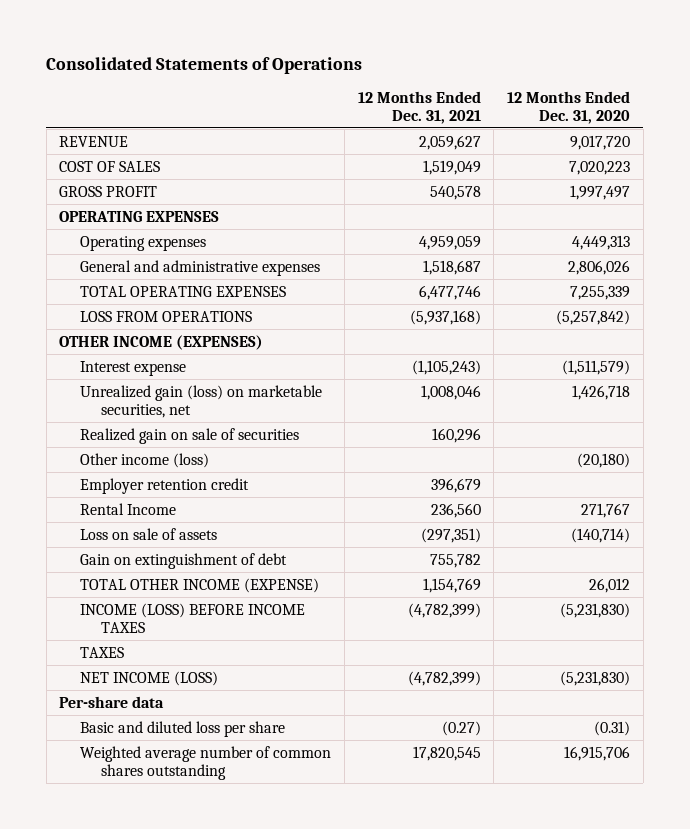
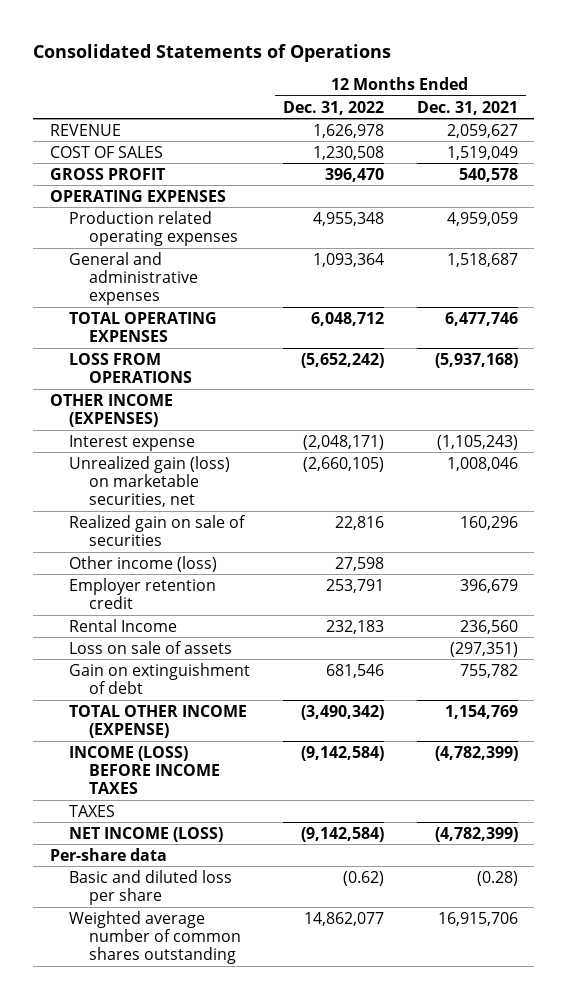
- | 12 Months Ended Dec. 31, 2021 | 12 Months Ended Dec. 31, 2020
+ | 12 Months Ended Dec. 31, 2022 | 12 Months Ended Dec. 31, 2021
- Operating expenses | 4,959,059 | 4,449,313
+ Production related operating expenses | 4,955,348 | 4,959,059
- Basic and diluted loss per share | (0.27) | (0.31)
- Weighted average number of common shares outstanding | 17,820,545 | 16,915,706
+ Basic and diluted loss per share | (0.62) | (0.28)
+ Weighted average number of common shares outstanding | 14,862,077 | 16,915,706

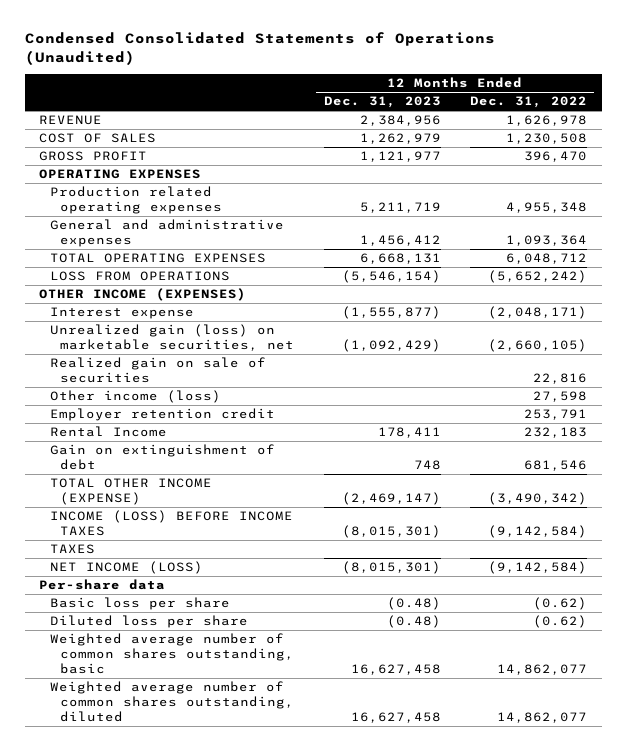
- Consolidated Statements of Operations
+ Condensed Consolidated Statements of Operations (Unaudited)
- | 12 Months Ended Dec. 31, 2022 | 12 Months Ended Dec. 31, 2021
+ | 12 Months Ended Dec. 31, 2023 | 12 Months Ended Dec. 31, 2022
- Loss on sale of assets | | (297,351)
- Basic and diluted loss per share | (0.62) | (0.28)
- Weighted average number of common shares outstanding | 14,862,077 | 16,915,706
+ Basic loss per share | (0.48) | (0.62)
+ Diluted loss per share | (0.48) | (0.62)
+ Weighted average number of common shares outstanding, basic | 16,627,458 | 14,862,077
+ Weighted average number of common shares outstanding, diluted | 16,627,458 | 14,862,077

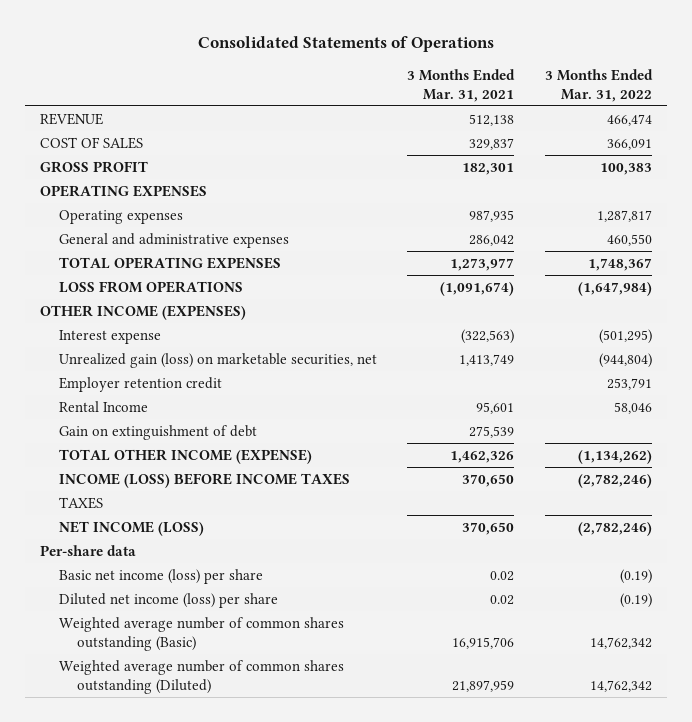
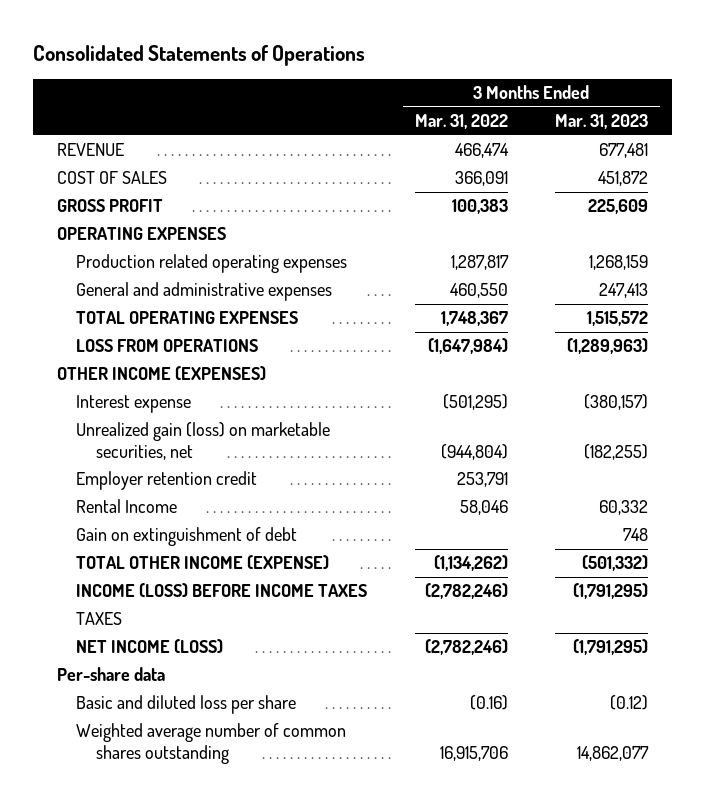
- | 3 Months Ended Mar. 31, 2021 | 3 Months Ended Mar. 31, 2022
+ | 3 Months Ended Mar. 31, 2022 | 3 Months Ended Mar. 31, 2023
- Operating expenses | 987,935 | 1,287,817
+ Production related operating expenses | 1,287,817 | 1,268,159
- Basic net income (loss) per share | 0.02 | (0.19)
- Diluted net income (loss) per share | 0.02 | (0.19)
- Weighted average number of common shares outstanding (Basic) | 16,915,706 | 14,762,342
- Weighted average number of common shares outstanding (Diluted) | 21,897,959 | 14,762,342
+ Basic and diluted loss per share | (0.16) | (0.12)
+ Weighted average number of common shares outstanding | 16,915,706 | 14,862,077

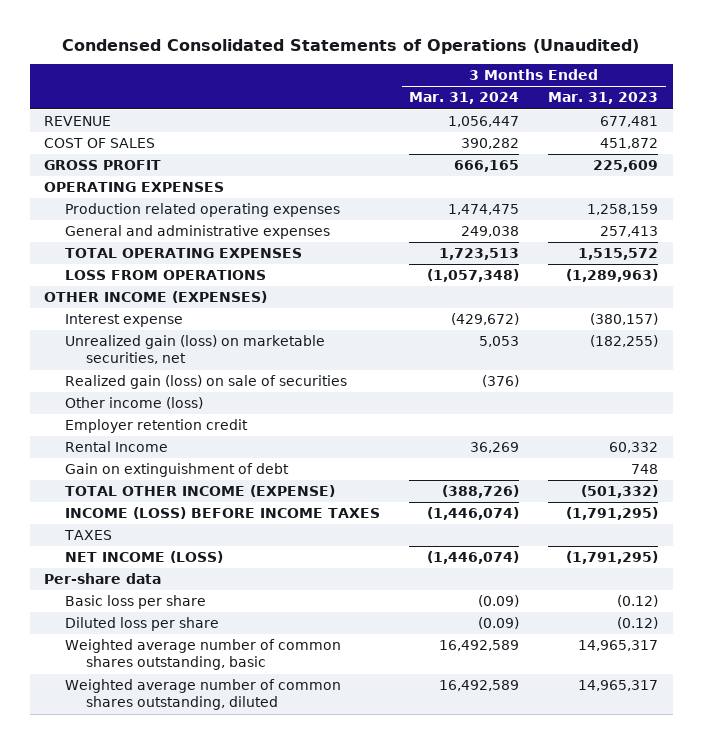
- Consolidated Statements of Operations
+ Condensed Consolidated Statements of Operations (Unaudited)
- | 3 Months Ended Mar. 31, 2022 | 3 Months Ended Mar. 31, 2023
+ | 3 Months Ended Mar. 31, 2024 | 3 Months Ended Mar. 31, 2023
- Production related operating expenses | 1,287,817 | 1,268,159
- General and administrative expenses | 460,550 | 247,413
+ Production related operating expenses | 1,474,475 | 1,258,159
+ General and administrative expenses | 249,038 | 257,413
+ Realized gain (loss) on sale of securities | (376) |
+ Other income (loss)
- Basic and diluted loss per share | (0.16) | (0.12)
- Weighted average number of common shares outstanding | 16,915,706 | 14,862,077
+ Basic loss per share | (0.09) | (0.12)
+ Diluted loss per share | (0.09) | (0.12)
+ Weighted average number of common shares outstanding, basic | 16,492,589 | 14,965,317
+ Weighted average number of common shares outstanding, diluted | 16,492,589 | 14,965,317

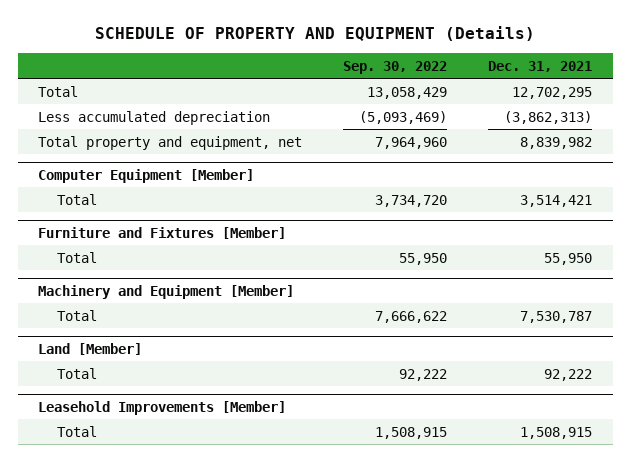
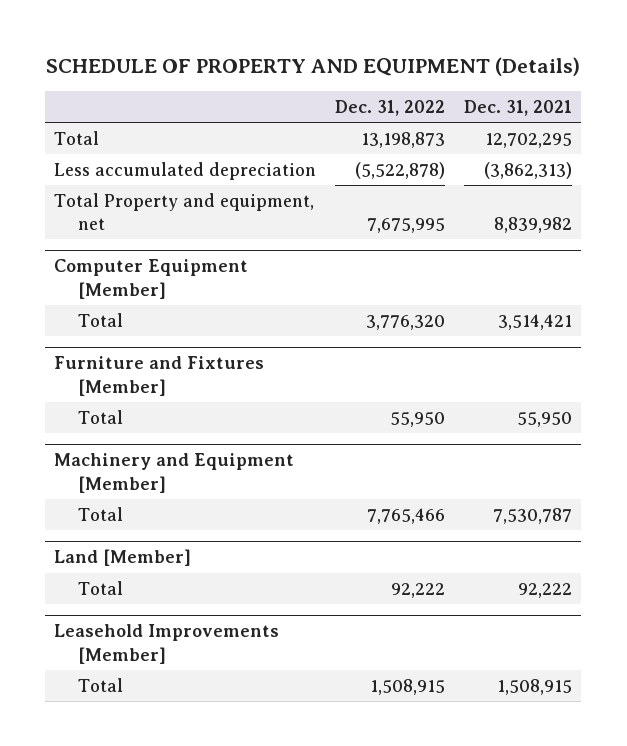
- | Sep. 30, 2022 | Dec. 31, 2021
+ | Dec. 31, 2022 | Dec. 31, 2021
- Total property and equipment, net | 7,964,960 | 8,839,982
+ Total Property and equipment, net | 7,675,995 | 8,839,982

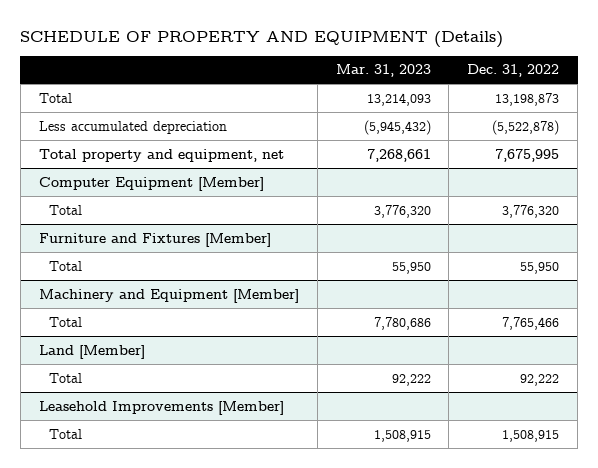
- | Dec. 31, 2022 | Dec. 31, 2021
+ | Mar. 31, 2023 | Dec. 31, 2022
- Total Property and equipment, net | 7,675,995 | 8,839,982
+ Total property and equipment, net | 7,268,661 | 7,675,995

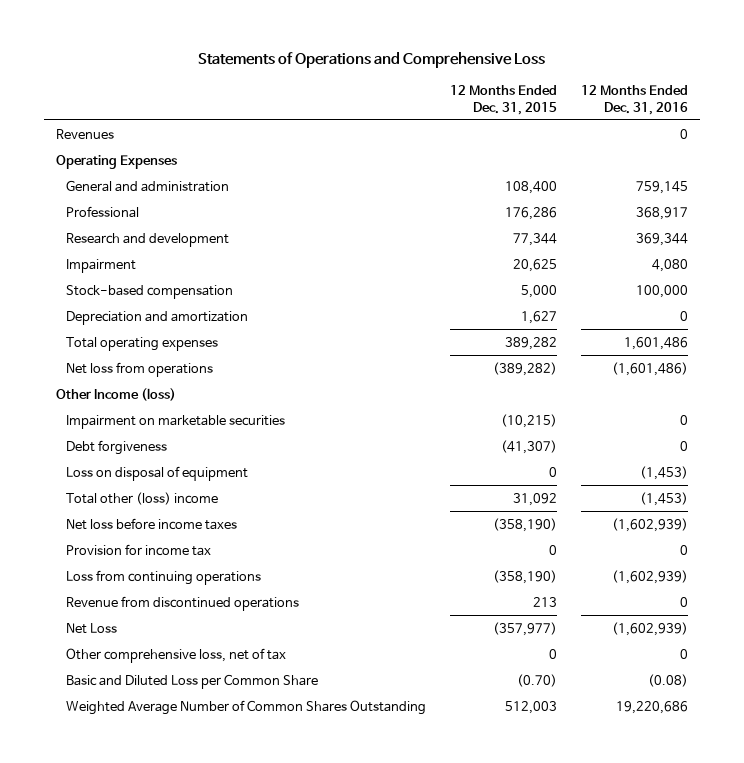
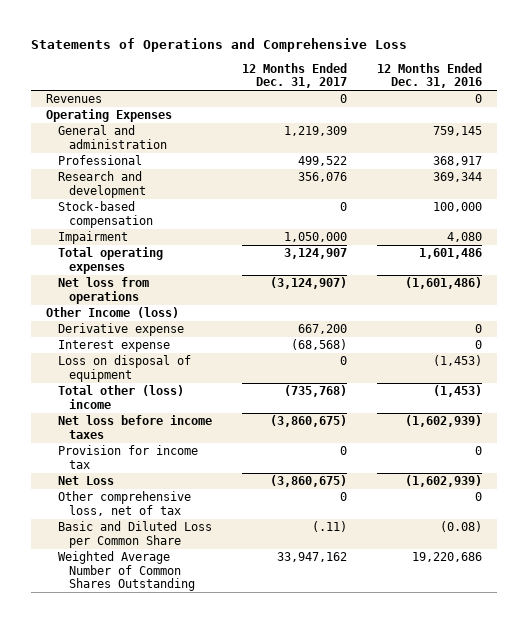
- | 12 Months Ended Dec. 31, 2015 | 12 Months Ended Dec. 31, 2016
+ | 12 Months Ended Dec. 31, 2017 | 12 Months Ended Dec. 31, 2016
- Depreciation and amortization | 1,627 | 0
moved down: Impairment | 1,050,000 | 4,080
- Impairment on marketable securities | (10,215) | 0
- Debt forgiveness | (41,307) | 0
+ Derivative expense | 667,200 | 0
+ Interest expense | (68,568) | 0
- Loss from continuing operations | (358,190) | (1,602,939)
- Revenue from discontinued operations | 213 | 0

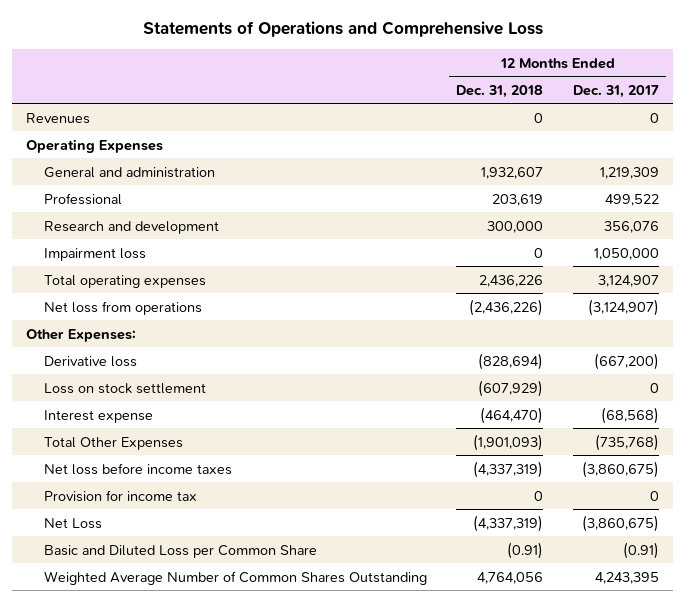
- | 12 Months Ended Dec. 31, 2017 | 12 Months Ended Dec. 31, 2016
+ | 12 Months Ended Dec. 31, 2018 | 12 Months Ended Dec. 31, 2017
- Stock-based compensation | 0 | 100,000
- Impairment | 1,050,000 | 4,080
+ Impairment loss | 0 | 1,050,000
- Other Income (loss)
- Derivative expense | 667,200 | 0
+ Other Expenses:
+ Derivative loss | (828,694) | (667,200)
+ Loss on stock settlement | (607,929) | 0
- Loss on disposal of equipment | 0 | (1,453)
- Total other (loss) income | (735,768) | (1,453)
+ Total Other Expenses | (1,901,093) | (735,768)
- Other comprehensive loss, net of tax | 0 | 0
- Basic and Diluted Loss per Common Share | (.11) | (0.08)
- Weighted Average Number of Common Shares Outstanding | 33,947,162 | 19,220,686
+ Basic and Diluted Loss per Common Share | (0.91) | (0.91)
+ Weighted Average Number of Common Shares Outstanding | 4,764,056 | 4,243,395

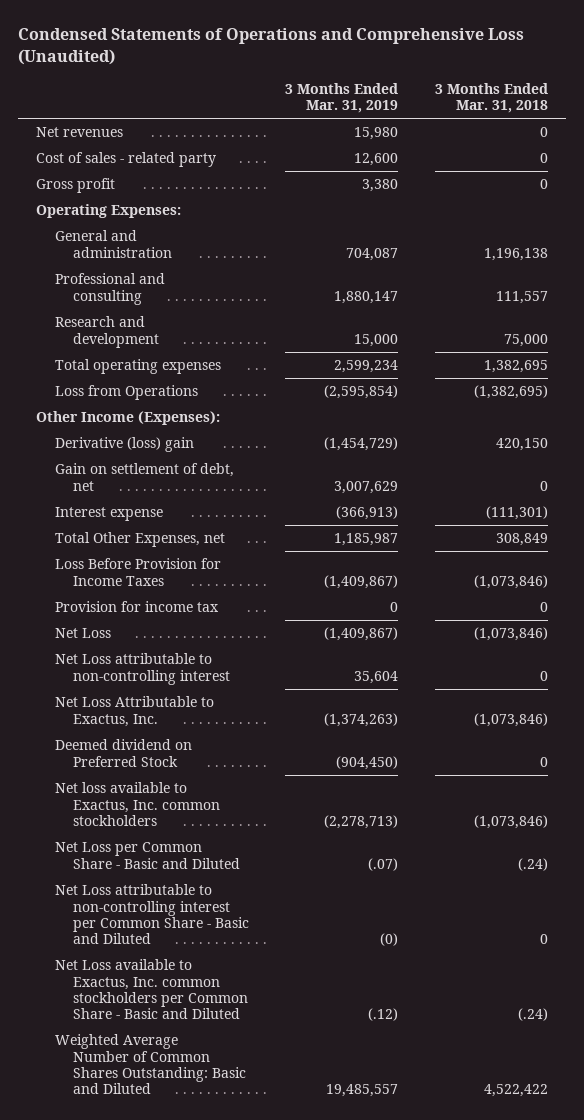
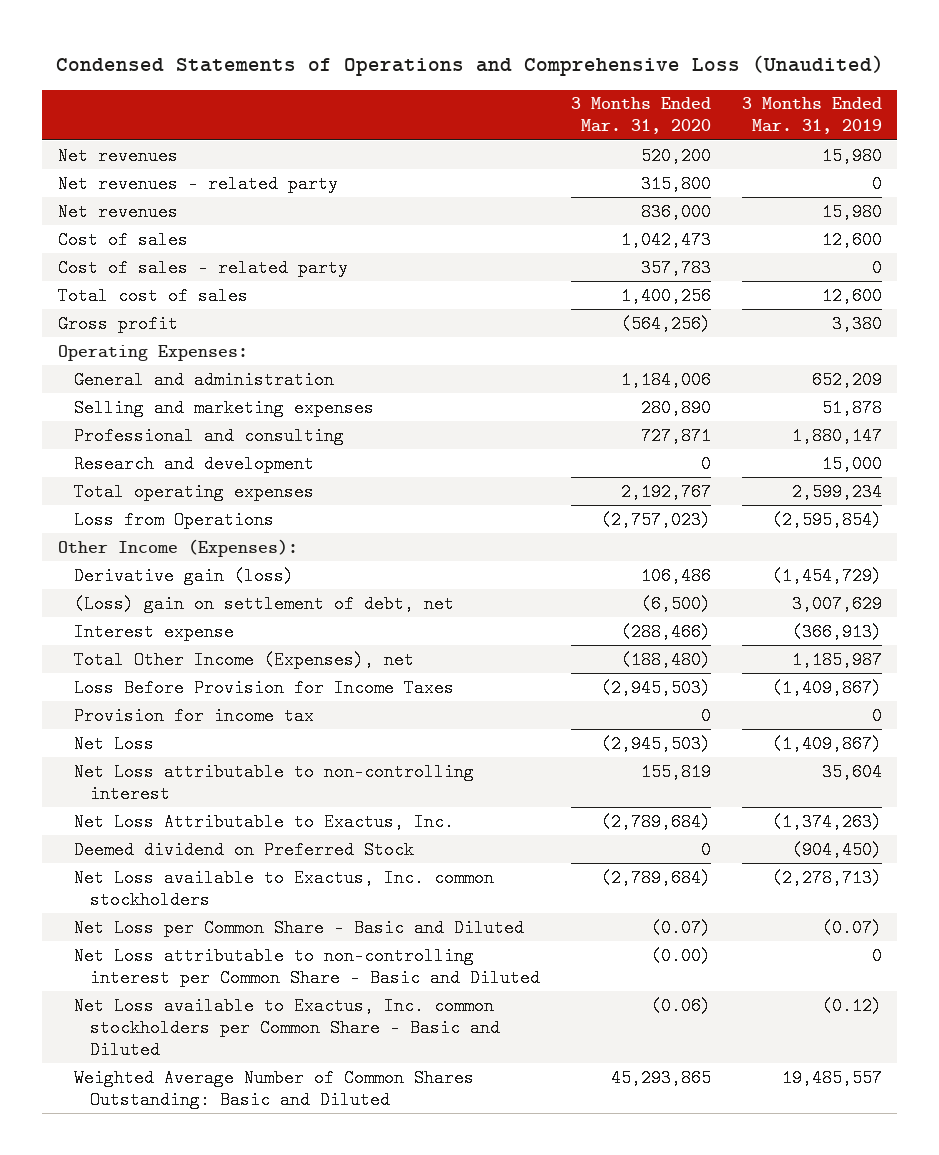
- | 3 Months Ended Mar. 31, 2019 | 3 Months Ended Mar. 31, 2018
+ | 3 Months Ended Mar. 31, 2020 | 3 Months Ended Mar. 31, 2019
- Cost of sales - related party | 12,600 | 0
+ Net revenues - related party | 315,800 | 0
+ Net revenues | 836,000 | 15,980
+ Cost of sales | 1,042,473 | 12,600
+ Cost of sales - related party | 357,783 | 0
+ Total cost of sales | 1,400,256 | 12,600
- General and administration | 704,087 | 1,196,138
+ General and administration | 1,184,006 | 652,209
+ Selling and marketing expenses | 280,890 | 51,878
- Derivative (loss) gain | (1,454,729) | 420,150
- Gain on settlement of debt, net | 3,007,629 | 0
+ Derivative gain (loss) | 106,486 | (1,454,729)
+ (Loss) gain on settlement of debt, net | (6,500) | 3,007,629
- Total Other Expenses, net | 1,185,987 | 308,849
+ Total Other Income (Expenses), net | (188,480) | 1,185,987
- Net loss available to Exactus, Inc. common stockholders | (2,278,713) | (1,073,846)
- Net Loss per Common Share - Basic and Diluted | (.07) | (.24)
- Net Loss attributable to non-controlling interest per Common Share - Basic and Diluted | (0) | 0
- Net Loss available to Exactus, Inc. common stockholders per Common Share - Basic and Diluted | (.12) | (.24)
+ Net Loss available to Exactus, Inc. common stockholders | (2,789,684) | (2,278,713)
+ Net Loss per Common Share - Basic and Diluted | (0.07) | (0.07)
+ Net Loss attributable to non-controlling interest per Common Share - Basic and Diluted | (0.00) | 0
+ Net Loss available to Exactus, Inc. common stockholders per Common Share - Basic and Diluted | (0.06) | (0.12)

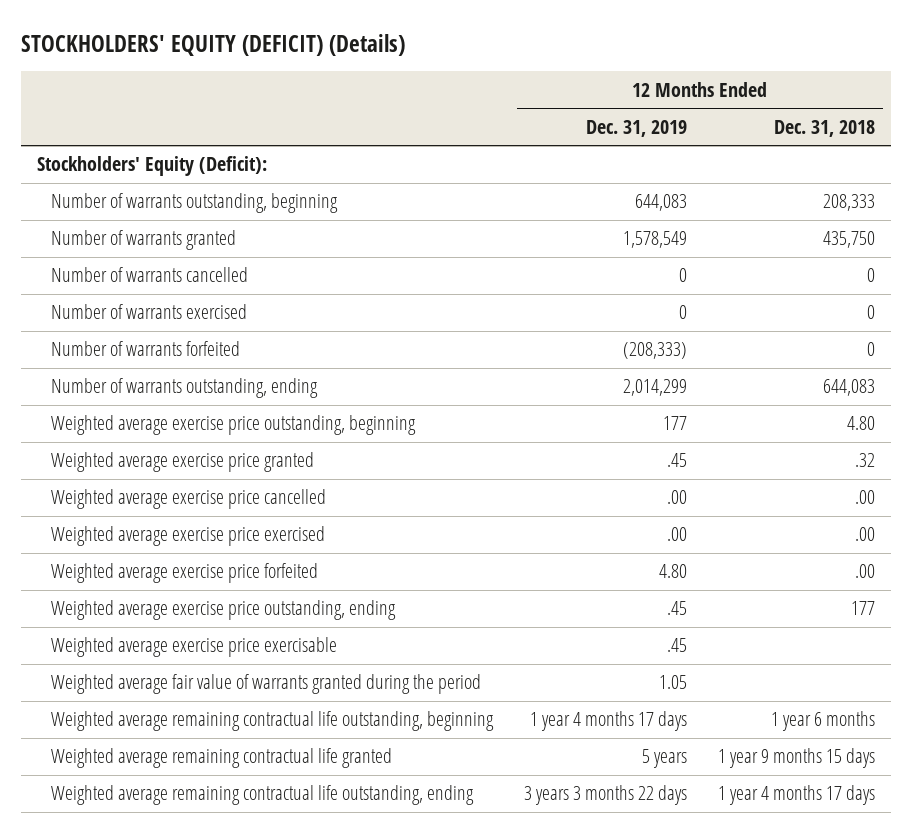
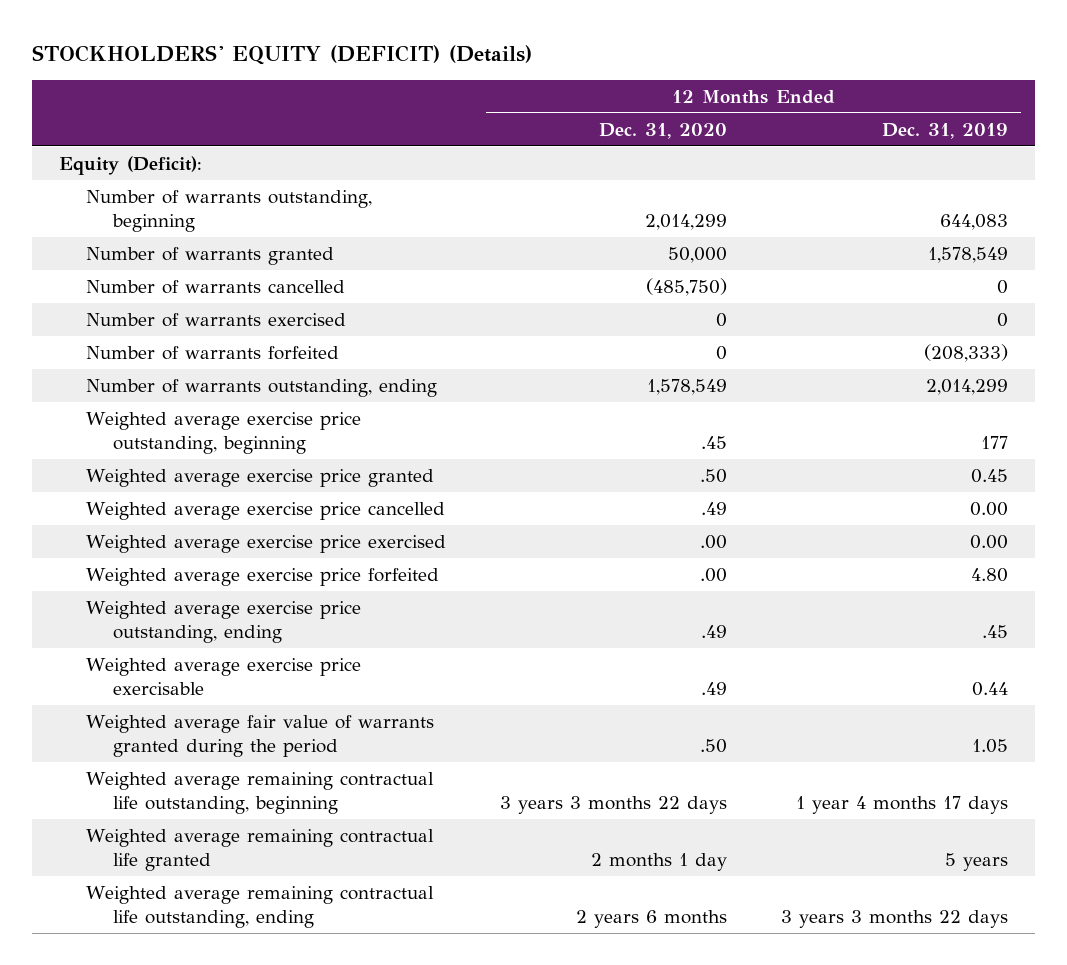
- | 12 Months Ended Dec. 31, 2019 | 12 Months Ended Dec. 31, 2018
+ | 12 Months Ended Dec. 31, 2020 | 12 Months Ended Dec. 31, 2019
- Stockholders' Equity (Deficit):
+ Equity (Deficit):
- Weighted average exercise price granted | .45 | .32
- Weighted average exercise price cancelled | .00 | .00
- Weighted average exercise price exercised | .00 | .00
+ Weighted average exercise price granted | .50 | 0.45
+ Weighted average exercise price cancelled | .49 | 0.00
+ Weighted average exercise price exercised | .00 | 0.00
- Weighted average exercise price exercisable | .45 |
+ Weighted average exercise price exercisable | .49 | 0.44

